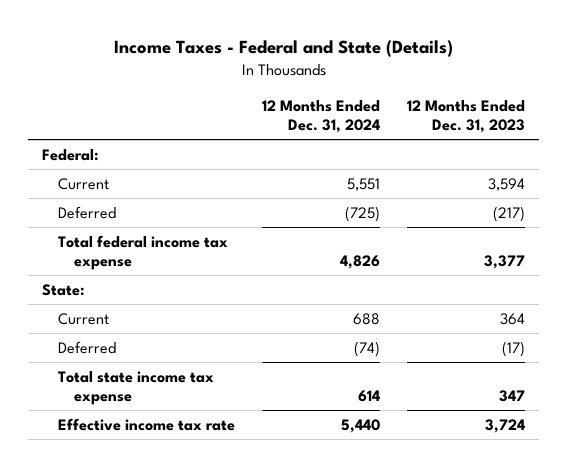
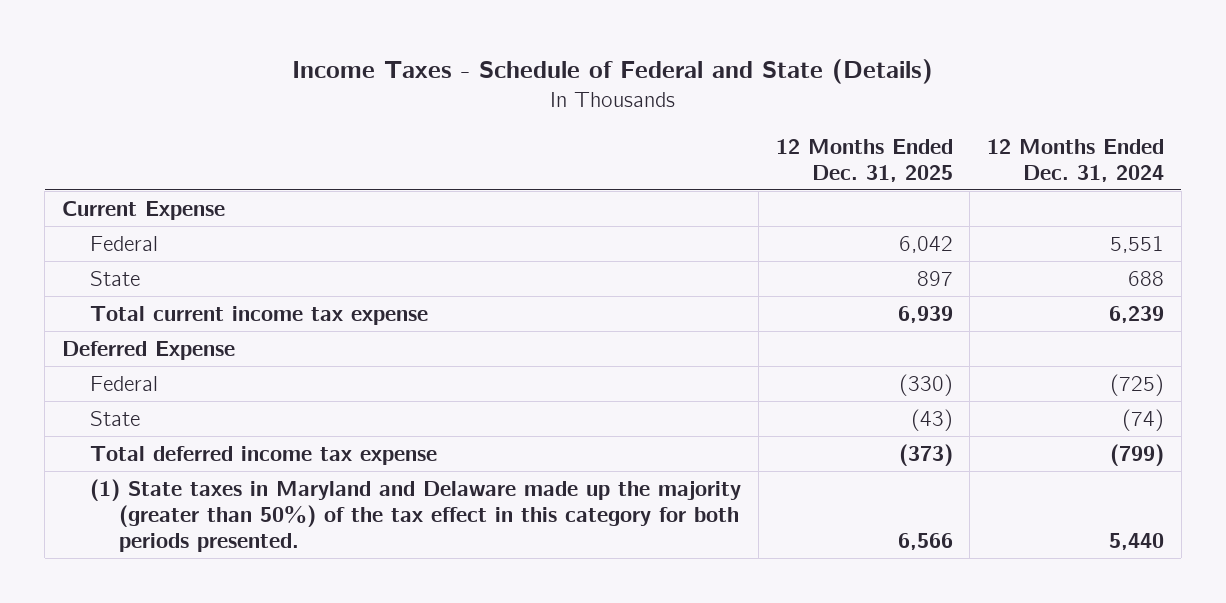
- Income Taxes - Federal and State (Details)
+ Income Taxes - Schedule of Federal and State (Details)
- | 12 Months Ended Dec. 31, 2024 | 12 Months Ended Dec. 31, 2023
+ | 12 Months Ended Dec. 31, 2025 | 12 Months Ended Dec. 31, 2024
- Federal:
- Current | 5,551 | 3,594
- Deferred | (725) | (217)
- Total federal income tax expense | 4,826 | 3,377
- State:
- Current | 688 | 364
- Deferred | (74) | (17)
- Total state income tax expense | 614 | 347
- Effective income tax rate | 5,440 | 3,724
+ Current Expense
+ Federal | 6,042 | 5,551
+ State | 897 | 688
+ Total current income tax expense | 6,939 | 6,239
+ Deferred Expense
+ Federal | (330) | (725)
+ State | (43) | (74)
+ Total deferred income tax expense | (373) | (799)
+ (1) State taxes in Maryland and Delaware made up the majority (greater than 50%) of the tax effect in this category for both periods presented. | 6,566 | 5,440

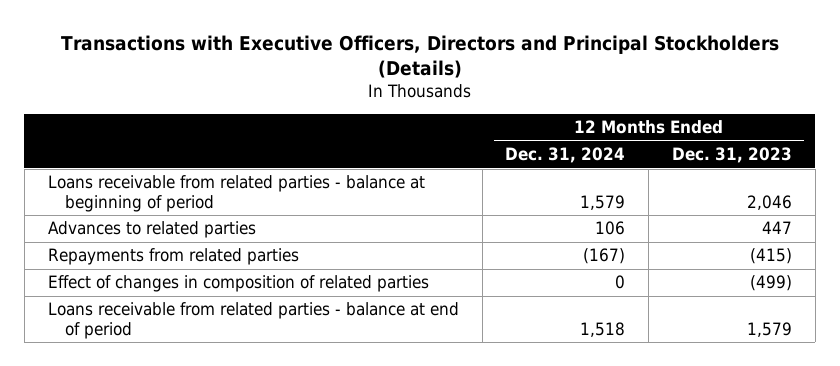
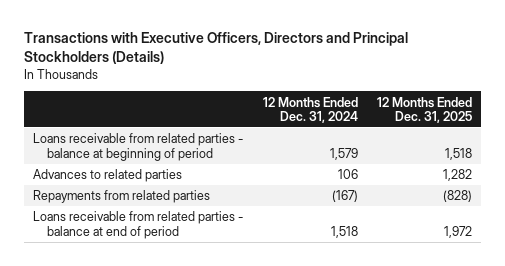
- | 12 Months Ended Dec. 31, 2024 | 12 Months Ended Dec. 31, 2023
+ | 12 Months Ended Dec. 31, 2024 | 12 Months Ended Dec. 31, 2025
- Effect of changes in composition of related parties | 0 | (499)

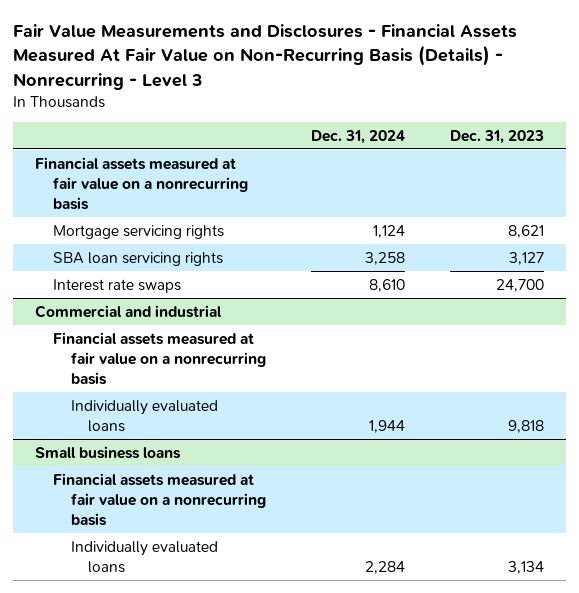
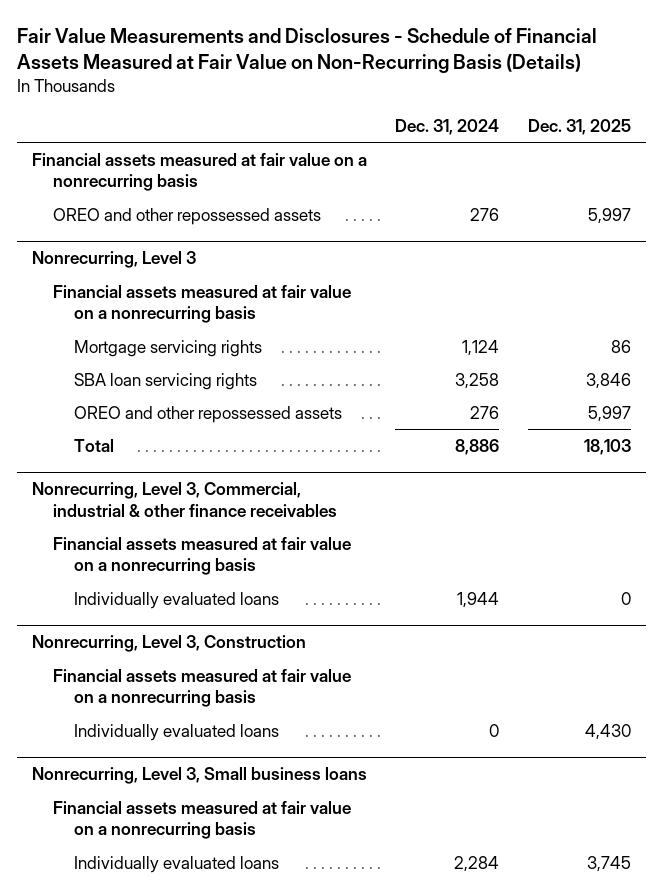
- Fair Value Measurements and Disclosures - Financial Assets Measured At Fair Value on Non-Recurring Basis (Details) - Nonrecurring - Level 3
+ Fair Value Measurements and Disclosures - Schedule of Financial Assets Measured at Fair Value on Non-Recurring Basis (Details)
- | Dec. 31, 2024 | Dec. 31, 2023
+ | Dec. 31, 2024 | Dec. 31, 2025
+ OREO and other repossessed assets | 276 | 5,997
+ Nonrecurring, Level 3
+ Financial assets measured at fair value on a nonrecurring basis
- Interest rate swaps | 8,610 | 24,700
- Commercial and industrial
+ OREO and other repossessed assets | 276 | 5,997
+ Total | 8,886 | 18,103
+ Nonrecurring, Level 3, Commercial, industrial & other finance receivables
- Small business loans
+ Nonrecurring, Level 3, Construction
+ Individually evaluated loans | 0 | 4,430
+ Nonrecurring, Level 3, Small business loans
+ Financial assets measured at fair value on a nonrecurring basis

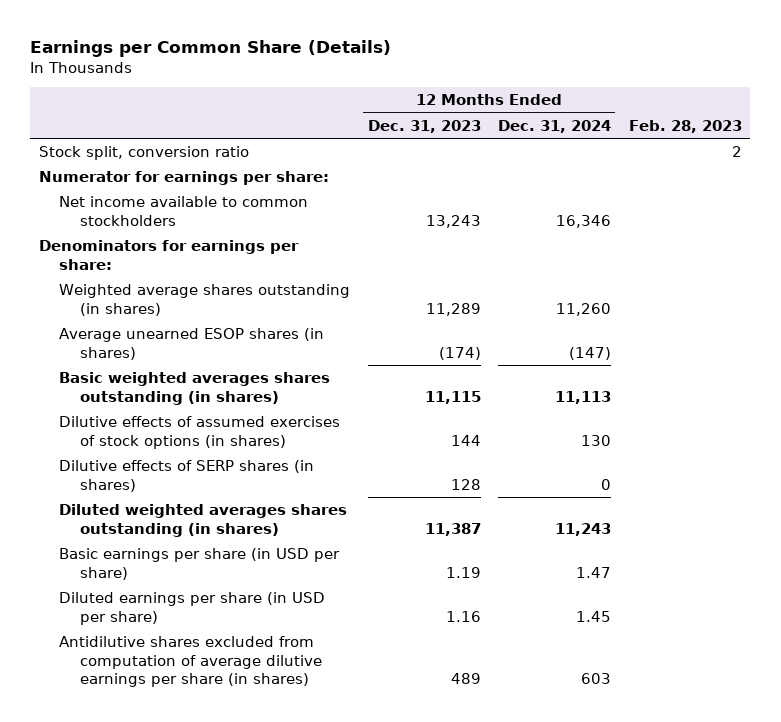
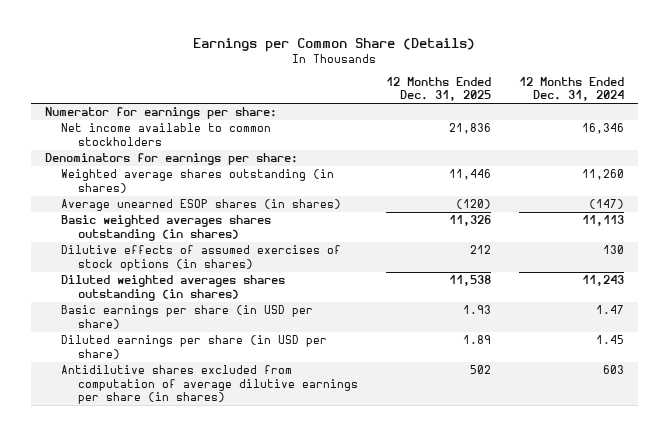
- | 12 Months Ended Dec. 31, 2023 | 12 Months Ended Dec. 31, 2024 | Feb. 28, 2023
+ | 12 Months Ended Dec. 31, 2025 | 12 Months Ended Dec. 31, 2024
- Stock split, conversion ratio | | | 2
- Dilutive effects of SERP shares (in shares) | 128 | 0 |

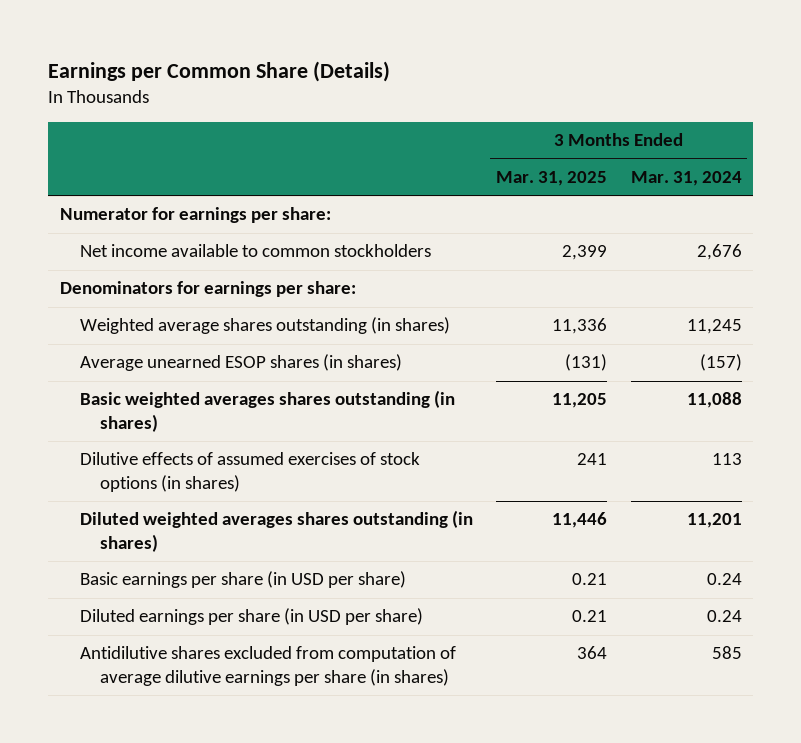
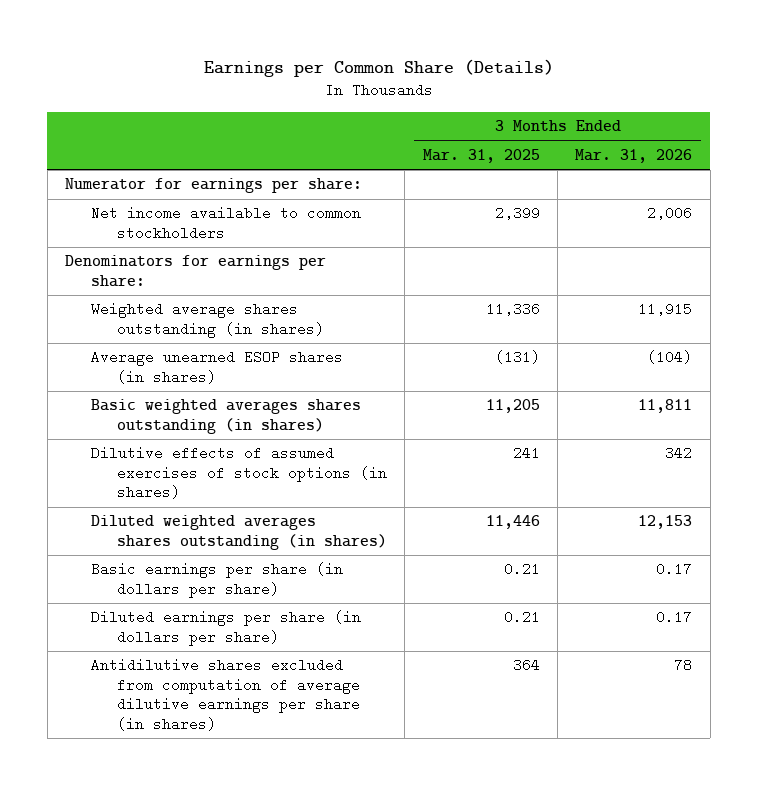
- | 3 Months Ended Mar. 31, 2025 | 3 Months Ended Mar. 31, 2024
+ | 3 Months Ended Mar. 31, 2025 | 3 Months Ended Mar. 31, 2026
- Basic earnings per share (in USD per share) | 0.21 | 0.24
- Diluted earnings per share (in USD per share) | 0.21 | 0.24
+ Basic earnings per share (in dollars per share) | 0.21 | 0.17
+ Diluted earnings per share (in dollars per share) | 0.21 | 0.17

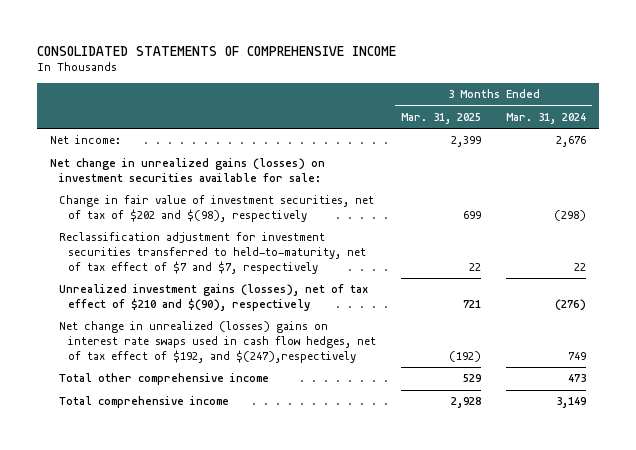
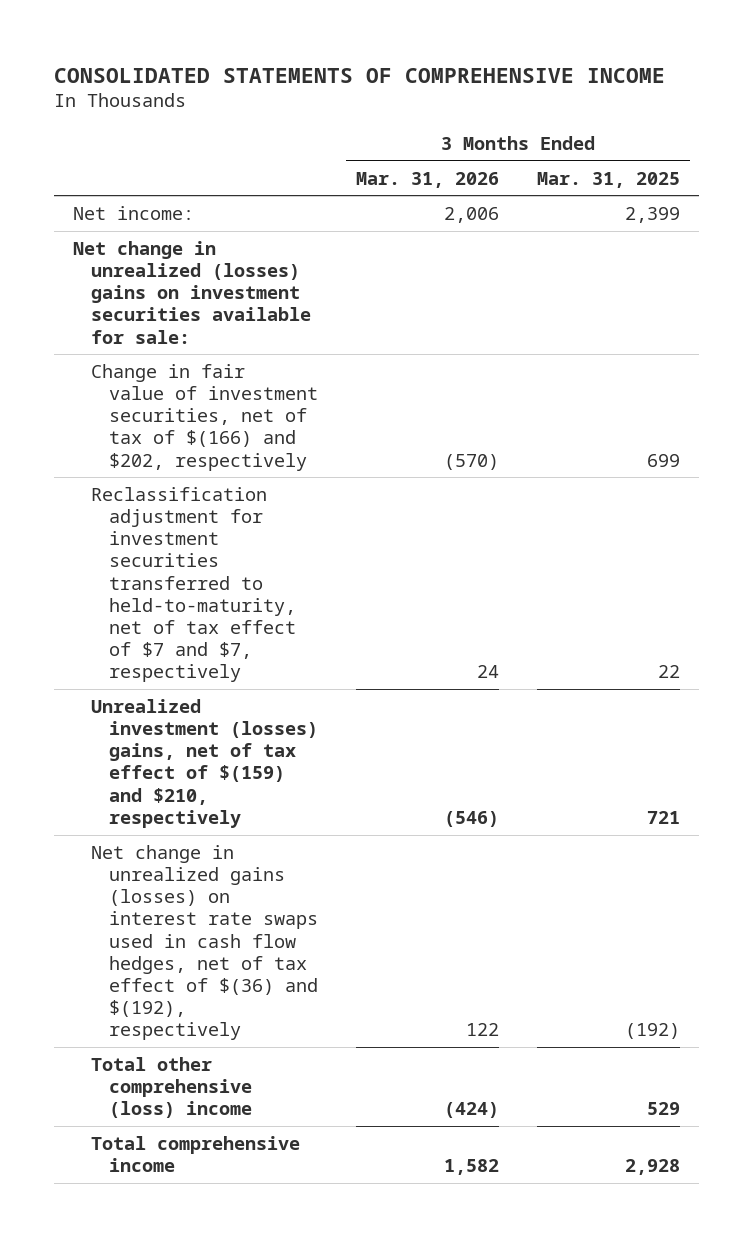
- | 3 Months Ended Mar. 31, 2025 | 3 Months Ended Mar. 31, 2024
+ | 3 Months Ended Mar. 31, 2026 | 3 Months Ended Mar. 31, 2025
- Net change in unrealized gains (losses) on investment securities available for sale:
- Change in fair value of investment securities, net of tax of $202 and $(98), respectively | 699 | (298)
+ Net change in unrealized (losses) gains on investment securities available for sale:
+ Change in fair value of investment securities, net of tax of $(166) and $202, respectively | (570) | 699
- Unrealized investment gains (losses), net of tax effect of $210 and $(90), respectively | 721 | (276)
- Net change in unrealized (losses) gains on interest rate swaps used in cash flow hedges, net of tax effect of $192, and $(247),respectively | (192) | 749
- Total other comprehensive income | 529 | 473
+ Unrealized investment (losses) gains, net of tax effect of $(159) and $210, respectively | (546) | 721
+ Net change in unrealized gains (losses) on interest rate swaps used in cash flow hedges, net of tax effect of $(36) and $(192), respectively | 122 | (192)
+ Total other comprehensive (loss) income | (424) | 529

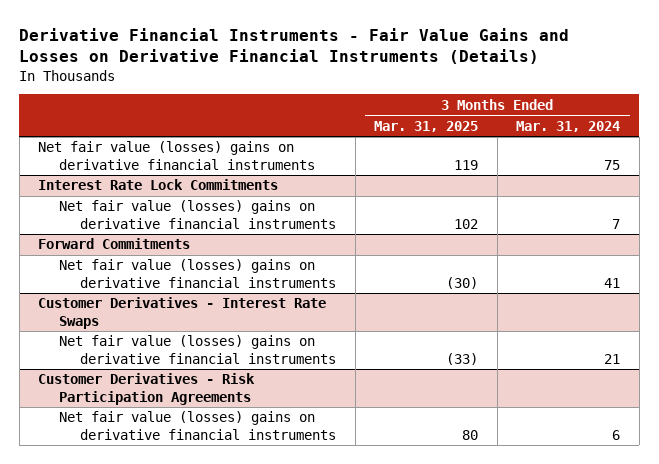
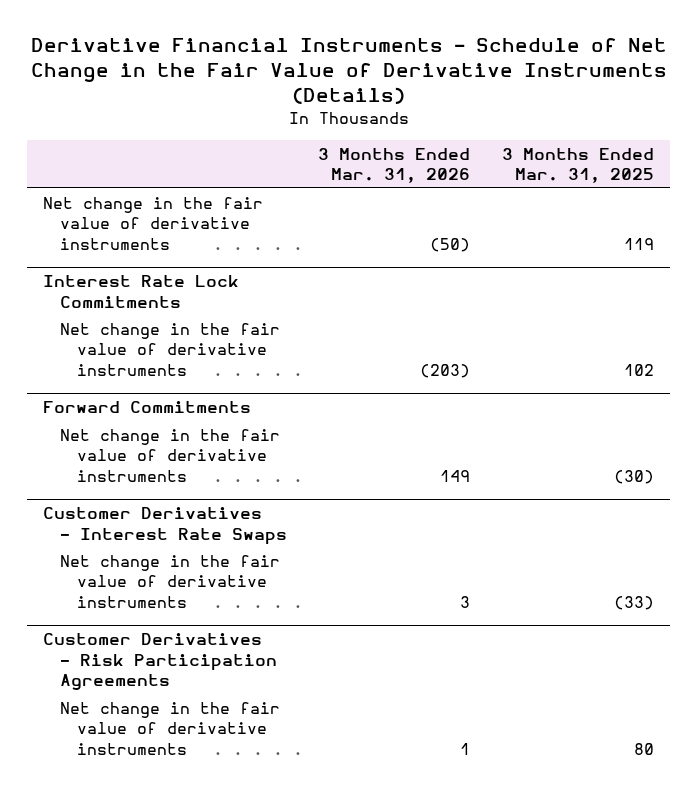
- Derivative Financial Instruments - Fair Value Gains and Losses on Derivative Financial Instruments (Details)
+ Derivative Financial Instruments - Schedule of Net Change in the Fair Value of Derivative Instruments (Details)
- | 3 Months Ended Mar. 31, 2025 | 3 Months Ended Mar. 31, 2024
+ | 3 Months Ended Mar. 31, 2026 | 3 Months Ended Mar. 31, 2025
- Net fair value (losses) gains on derivative financial instruments | 119 | 75
+ Net change in the fair value of derivative instruments | (50) | 119
@ Interest Rate Lock Commitments
- Net fair value (losses) gains on derivative financial instruments | 102 | 7
+ Net change in the fair value of derivative instruments | (203) | 102
@ Forward Commitments
- Net fair value (losses) gains on derivative financial instruments | (30) | 41
+ Net change in the fair value of derivative instruments | 149 | (30)
@ Customer Derivatives - Interest Rate Swaps
- Net fair value (losses) gains on derivative financial instruments | (33) | 21
+ Net change in the fair value of derivative instruments | 3 | (33)
@ Customer Derivatives - Risk Participation Agreements
- Net fair value (losses) gains on derivative financial instruments | 80 | 6
+ Net change in the fair value of derivative instruments | 1 | 80

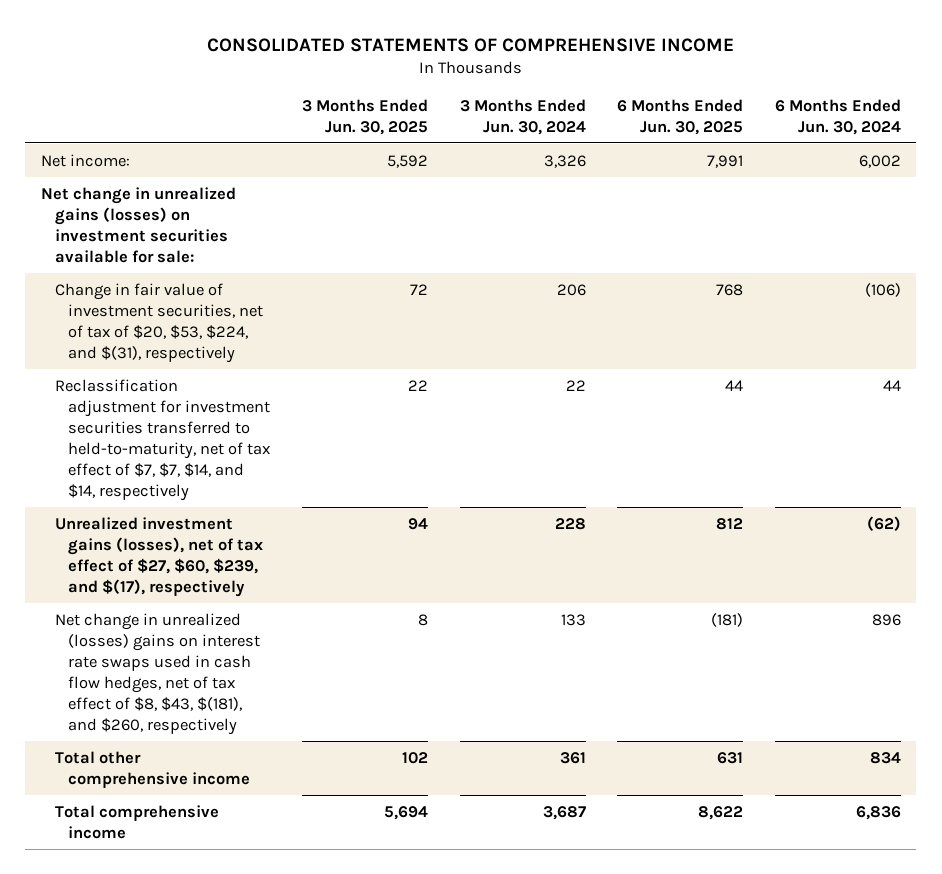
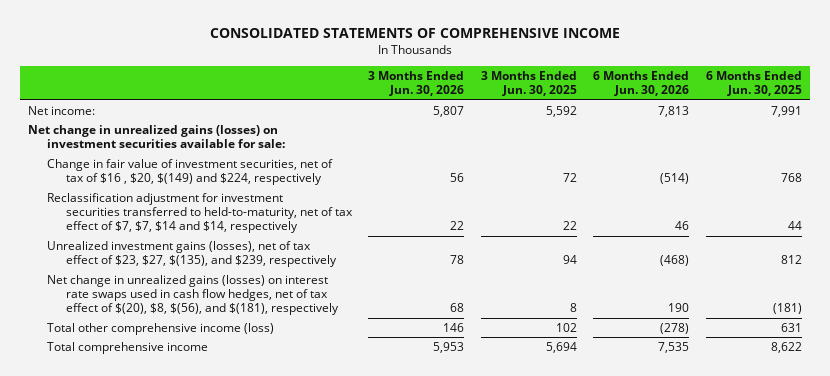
- | 3 Months Ended Jun. 30, 2025 | 3 Months Ended Jun. 30, 2024 | 6 Months Ended Jun. 30, 2025 | 6 Months Ended Jun. 30, 2024
+ | 3 Months Ended Jun. 30, 2026 | 3 Months Ended Jun. 30, 2025 | 6 Months Ended Jun. 30, 2026 | 6 Months Ended Jun. 30, 2025
- Change in fair value of investment securities, net of tax of $20, $53, $224, and $(31), respectively | 72 | 206 | 768 | (106)
- Reclassification adjustment for investment securities transferred to held-to-maturity, net of tax effect of $7, $7, $14, and $14, respectively | 22 | 22 | 44 | 44
- Unrealized investment gains (losses), net of tax effect of $27, $60, $239, and $(17), respectively | 94 | 228 | 812 | (62)
- Net change in unrealized (losses) gains on interest rate swaps used in cash flow hedges, net of tax effect of $8, $43, $(181), and $260, respectively | 8 | 133 | (181) | 896
- Total other comprehensive income | 102 | 361 | 631 | 834
+ Change in fair value of investment securities, net of tax of $16 , $20, $(149) and $224, respectively | 56 | 72 | (514) | 768
+ Reclassification adjustment for investment securities transferred to held-to-maturity, net of tax effect of $7, $7, $14 and $14, respectively | 22 | 22 | 46 | 44
+ Unrealized investment gains (losses), net of tax effect of $23, $27, $(135), and $239, respectively | 78 | 94 | (468) | 812
+ Net change in unrealized gains (losses) on interest rate swaps used in cash flow hedges, net of tax effect of $(20), $8, $(56), and $(181), respectively | 68 | 8 | 190 | (181)
+ Total other comprehensive income (loss) | 146 | 102 | (278) | 631

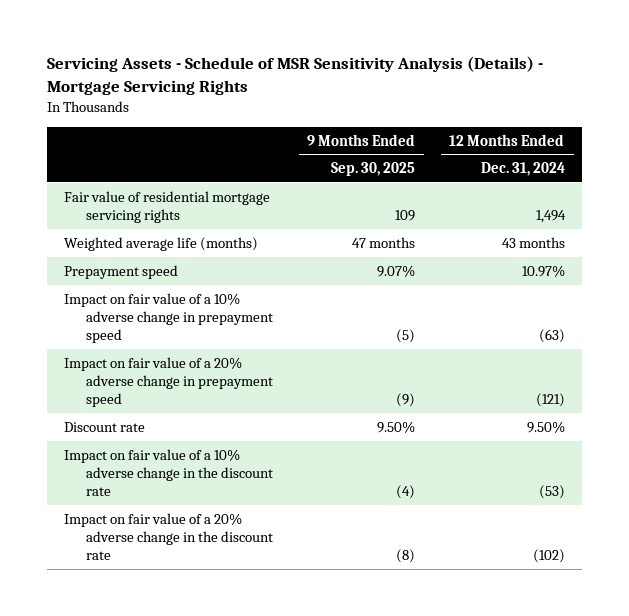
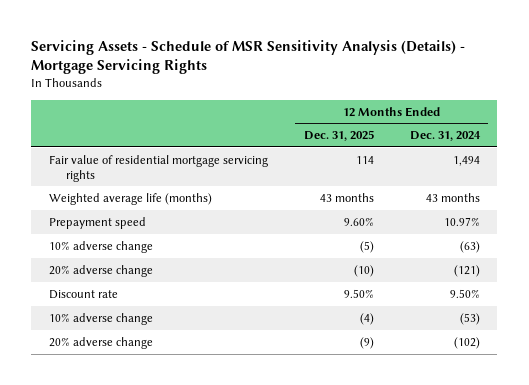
- | 9 Months Ended Sep. 30, 2025 | 12 Months Ended Dec. 31, 2024
+ | 12 Months Ended Dec. 31, 2025 | 12 Months Ended Dec. 31, 2024
- Impact on fair value of a 10% adverse change in prepayment speed | (5) | (63)
- Impact on fair value of a 20% adverse change in prepayment speed | (9) | (121)
+ 10% adverse change | (5) | (63)
+ 20% adverse change | (10) | (121)
- Impact on fair value of a 10% adverse change in the discount rate | (4) | (53)
- Impact on fair value of a 20% adverse change in the discount rate | (8) | (102)
+ 10% adverse change | (4) | (53)
+ 20% adverse change | (9) | (102)

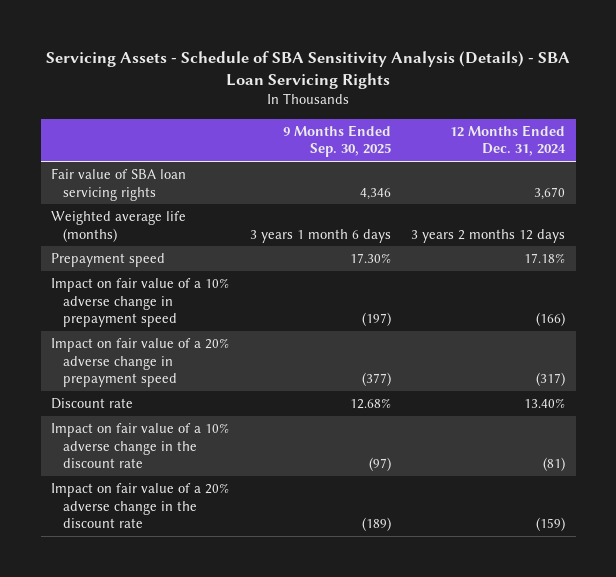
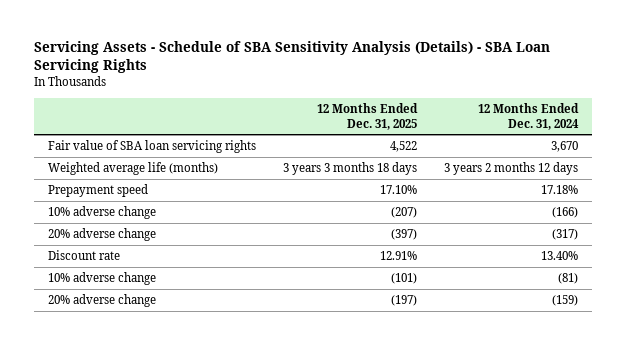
- | 9 Months Ended Sep. 30, 2025 | 12 Months Ended Dec. 31, 2024
+ | 12 Months Ended Dec. 31, 2025 | 12 Months Ended Dec. 31, 2024
- Impact on fair value of a 10% adverse change in prepayment speed | (197) | (166)
- Impact on fair value of a 20% adverse change in prepayment speed | (377) | (317)
+ 10% adverse change | (207) | (166)
+ 20% adverse change | (397) | (317)
- Impact on fair value of a 10% adverse change in the discount rate | (97) | (81)
- Impact on fair value of a 20% adverse change in the discount rate | (189) | (159)
+ 10% adverse change | (101) | (81)
+ 20% adverse change | (197) | (159)

